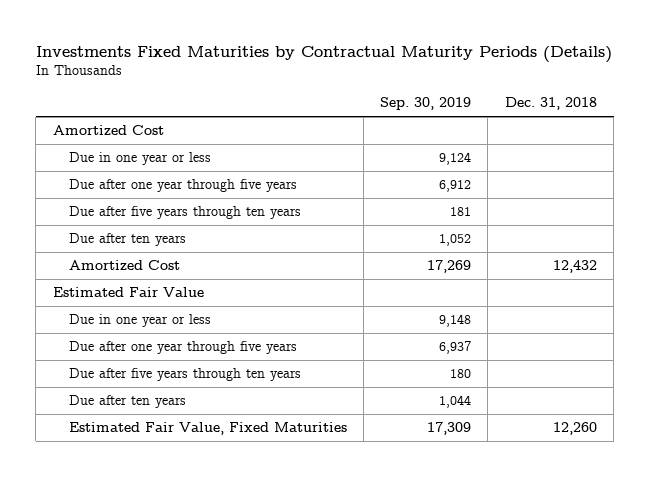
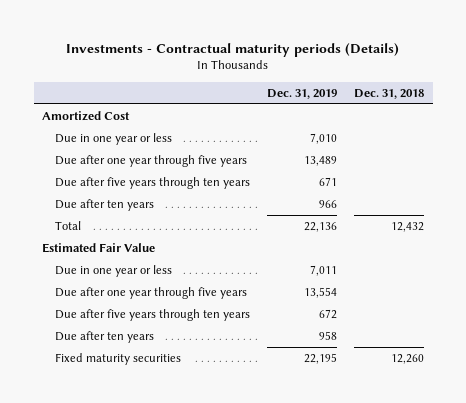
- Investments Fixed Maturities by Contractual Maturity Periods (Details)
+ Investments - Contractual maturity periods (Details)
- | Sep. 30, 2019 | Dec. 31, 2018
+ | Dec. 31, 2019 | Dec. 31, 2018
- Amortized Cost | 17,269 | 12,432
+ Total | 22,136 | 12,432
- Estimated Fair Value, Fixed Maturities | 17,309 | 12,260
+ Fixed maturity securities | 22,195 | 12,260

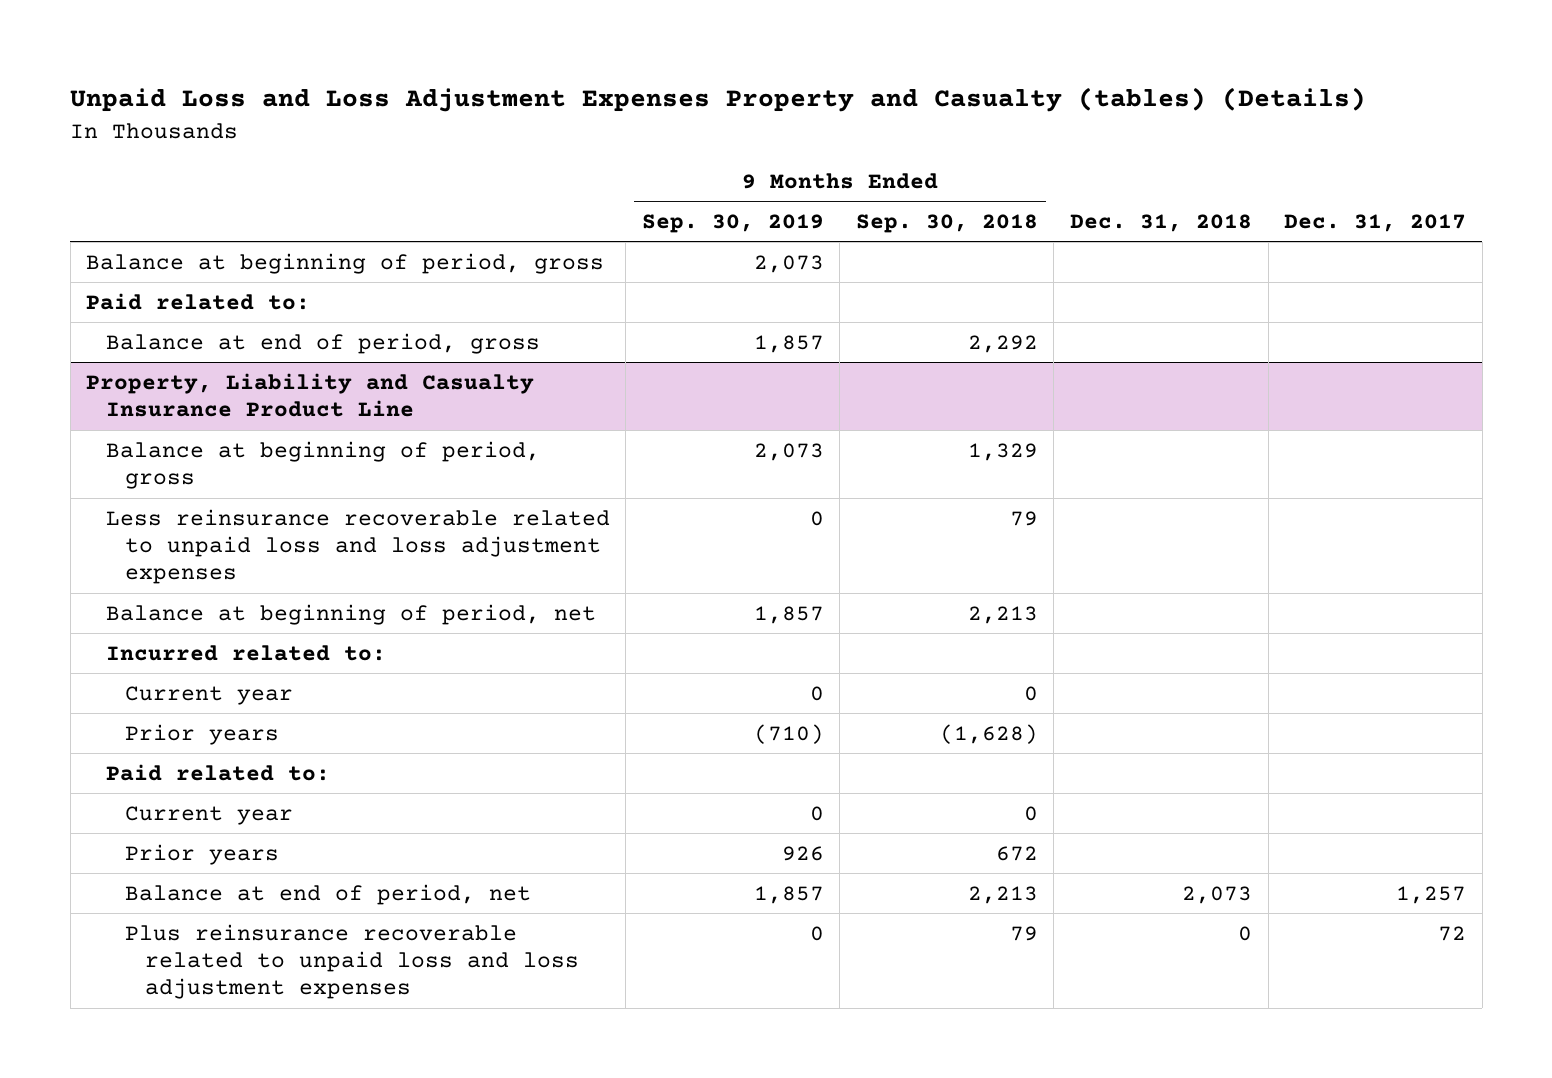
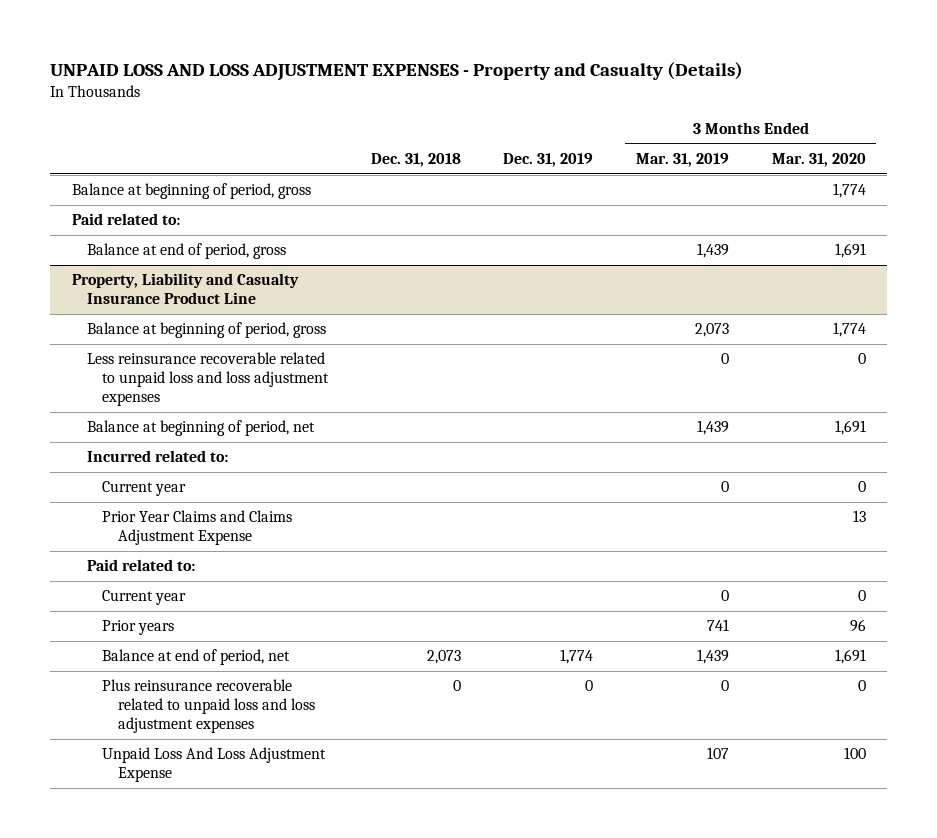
- Unpaid Loss and Loss Adjustment Expenses Property and Casualty (tables) (Details)
+ UNPAID LOSS AND LOSS ADJUSTMENT EXPENSES - Property and Casualty (Details)
- | 9 Months Ended Sep. 30, 2019 | 9 Months Ended Sep. 30, 2018 | Dec. 31, 2018 | Dec. 31, 2017
+ | Dec. 31, 2018 | Dec. 31, 2019 | 3 Months Ended Mar. 31, 2019 | 3 Months Ended Mar. 31, 2020
@ Property, Liability and Casualty Insurance Product Line
- Prior years | (710) | (1,628) | |
+ Prior Year Claims and Claims Adjustment Expense | | | | 13
+ Unpaid Loss And Loss Adjustment Expense | | | 107 | 100

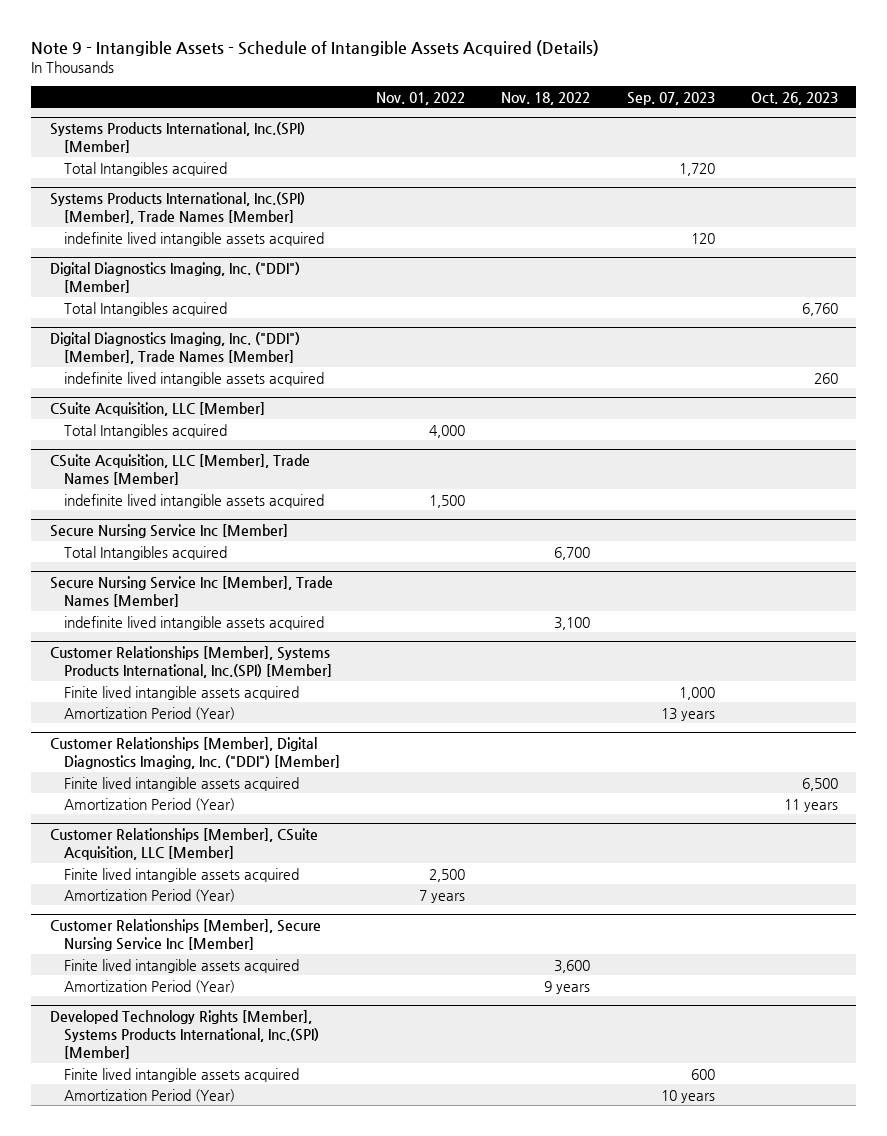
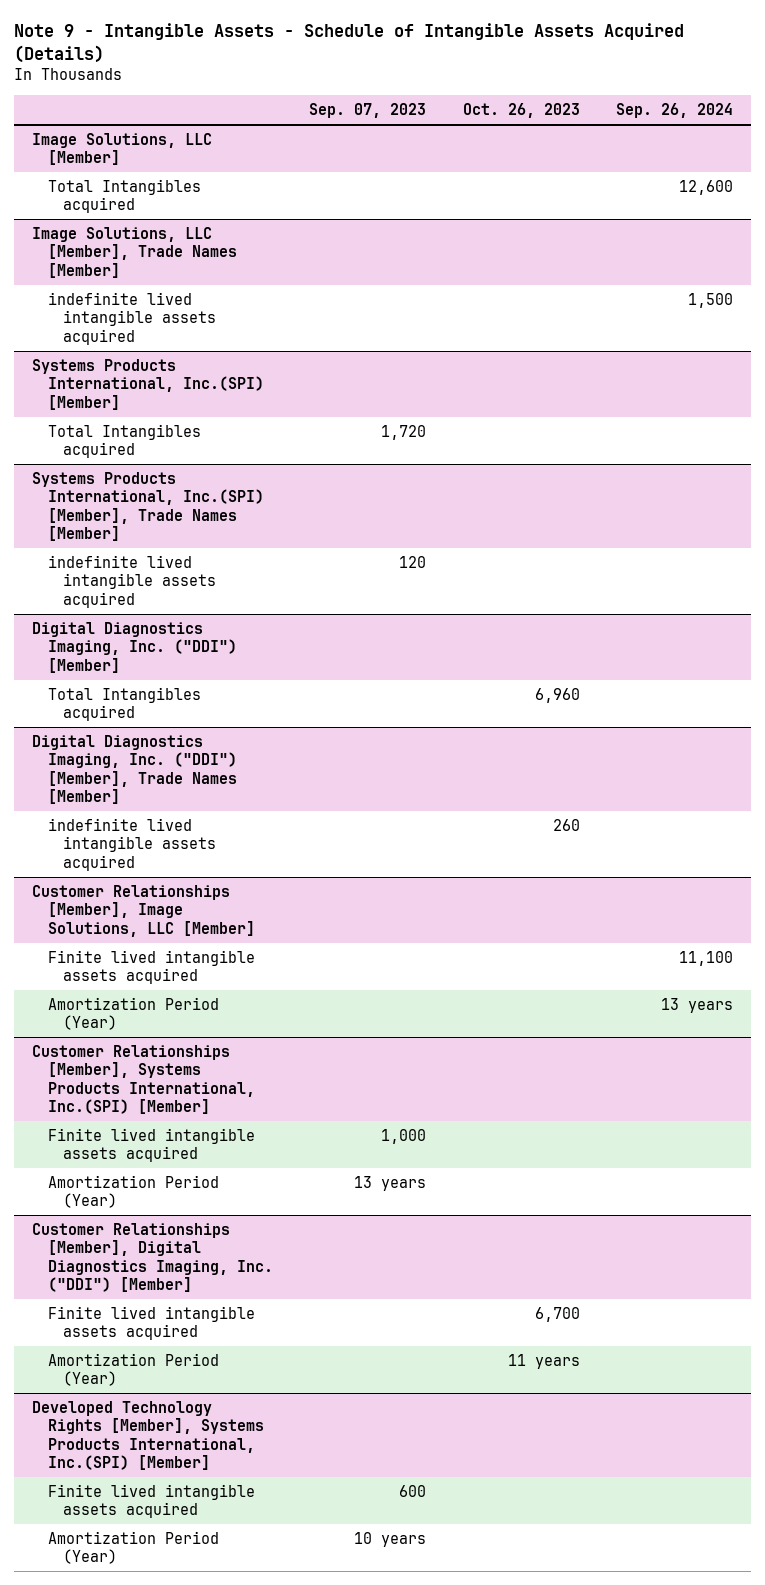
- | Nov. 01, 2022 | Nov. 18, 2022 | Sep. 07, 2023 | Oct. 26, 2023
+ | Sep. 07, 2023 | Oct. 26, 2023 | Sep. 26, 2024
+ Image Solutions, LLC [Member]
+ Total Intangibles acquired | | | 12,600
+ Image Solutions, LLC [Member], Trade Names [Member]
+ indefinite lived intangible assets acquired | | | 1,500
@ Digital Diagnostics Imaging, Inc. ("DDI") [Member]
- Total Intangibles acquired | | | | 6,760
+ Total Intangibles acquired | | 6,960 |
- CSuite Acquisition, LLC [Member]
- Total Intangibles acquired | 4,000 | | |
- CSuite Acquisition, LLC [Member], Trade Names [Member]
- indefinite lived intangible assets acquired | 1,500 | | |
- Secure Nursing Service Inc [Member]
- Total Intangibles acquired | | 6,700 | |
- Secure Nursing Service Inc [Member], Trade Names [Member]
- indefinite lived intangible assets acquired | | 3,100 | |
+ Customer Relationships [Member], Image Solutions, LLC [Member]
+ Finite lived intangible assets acquired | | | 11,100
+ Amortization Period (Year) | | | 13 years
@ Customer Relationships [Member], Digital Diagnostics Imaging, Inc. ("DDI") [Member]
- Finite lived intangible assets acquired | | | | 6,500
+ Finite lived intangible assets acquired | | 6,700 |
- Customer Relationships [Member], CSuite Acquisition, LLC [Member]
- Finite lived intangible assets acquired | 2,500 | | |
- Amortization Period (Year) | 7 years | | |
- Customer Relationships [Member], Secure Nursing Service Inc [Member]
- Finite lived intangible assets acquired | | 3,600 | |
- Amortization Period (Year) | | 9 years | |

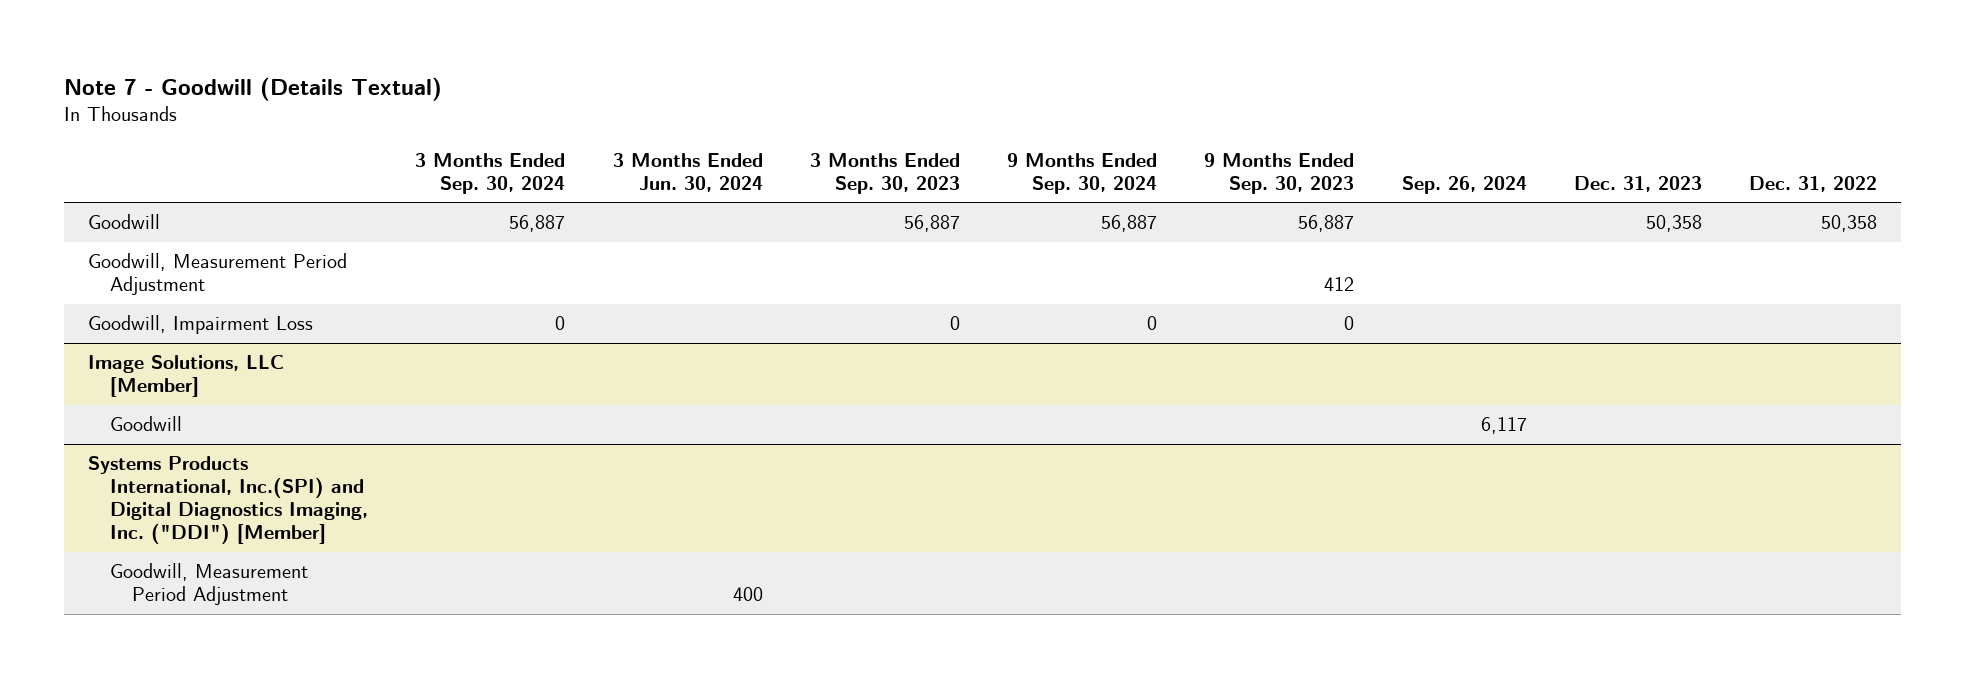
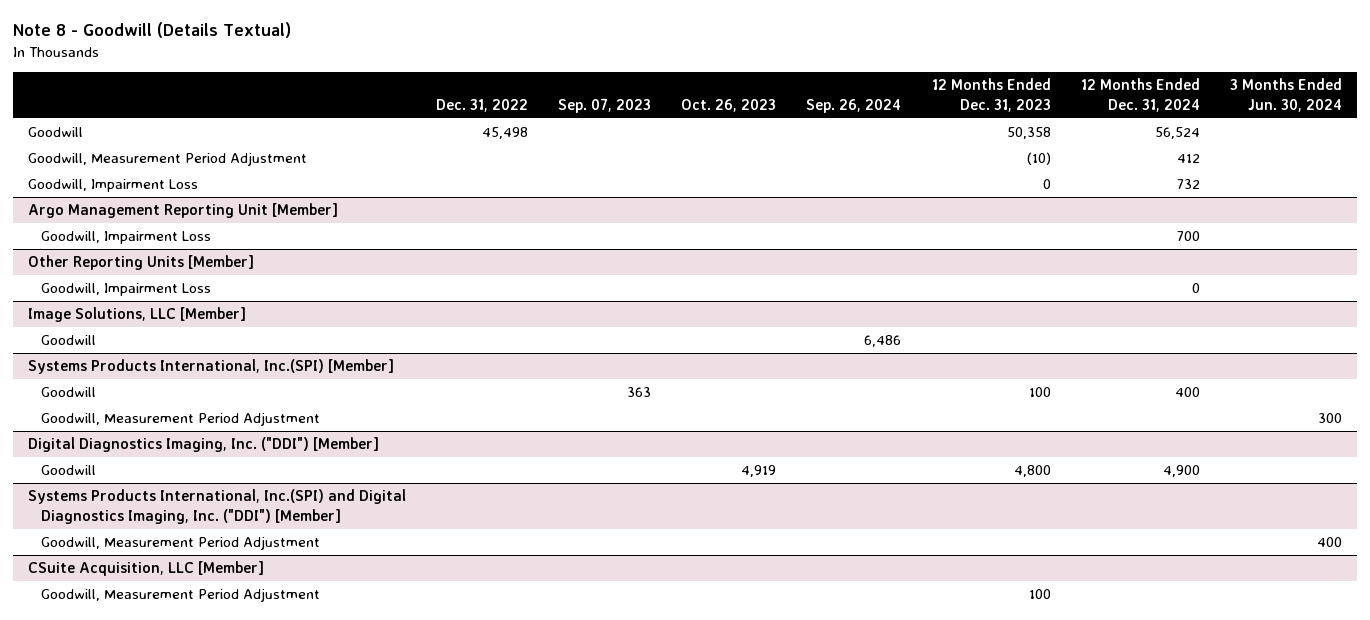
- Note 7 - Goodwill (Details Textual)
+ Note 8 - Goodwill (Details Textual)
- | 3 Months Ended Sep. 30, 2024 | 3 Months Ended Jun. 30, 2024 | 3 Months Ended Sep. 30, 2023 | 9 Months Ended Sep. 30, 2024 | 9 Months Ended Sep. 30, 2023 | Sep. 26, 2024 | Dec. 31, 2023 | Dec. 31, 2022
+ | Dec. 31, 2022 | Sep. 07, 2023 | Oct. 26, 2023 | Sep. 26, 2024 | 12 Months Ended Dec. 31, 2023 | 12 Months Ended Dec. 31, 2024 | 3 Months Ended Jun. 30, 2024
- Goodwill | 56,887 | | 56,887 | 56,887 | 56,887 | | 50,358 | 50,358
+ Goodwill | 45,498 | | | | 50,358 | 56,524 |
+ Argo Management Reporting Unit [Member]
+ Goodwill, Impairment Loss | | | | | | 700 |
+ Other Reporting Units [Member]
+ Goodwill, Impairment Loss | | | | | | 0 |
@ Image Solutions, LLC [Member]
- Goodwill | | | | | | 6,117 | |
+ Goodwill | | | | 6,486 | | |
+ Systems Products International, Inc.(SPI) [Member]
+ Goodwill | | 363 | | | 100 | 400 |
+ Goodwill, Measurement Period Adjustment | | | | | | | 300
+ Digital Diagnostics Imaging, Inc. ("DDI") [Member]
+ Goodwill | | | 4,919 | | 4,800 | 4,900 |
+ CSuite Acquisition, LLC [Member]
+ Goodwill, Measurement Period Adjustment | | | | | 100 | |

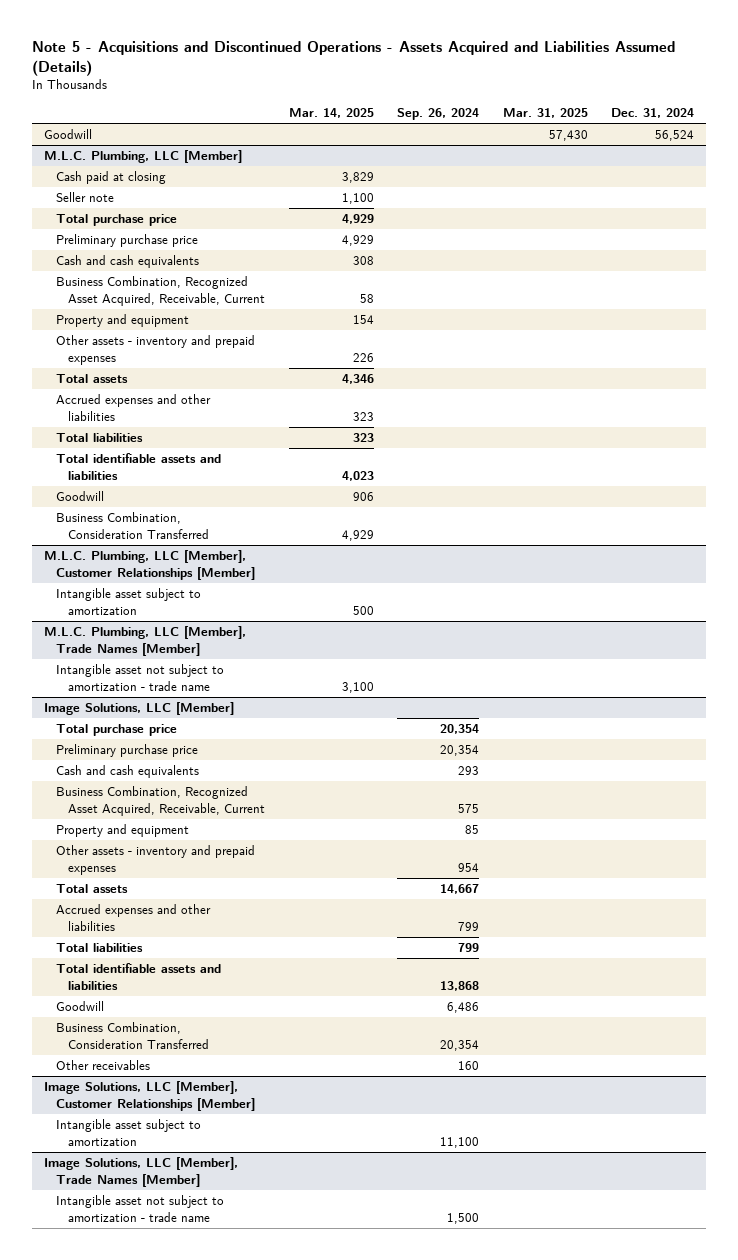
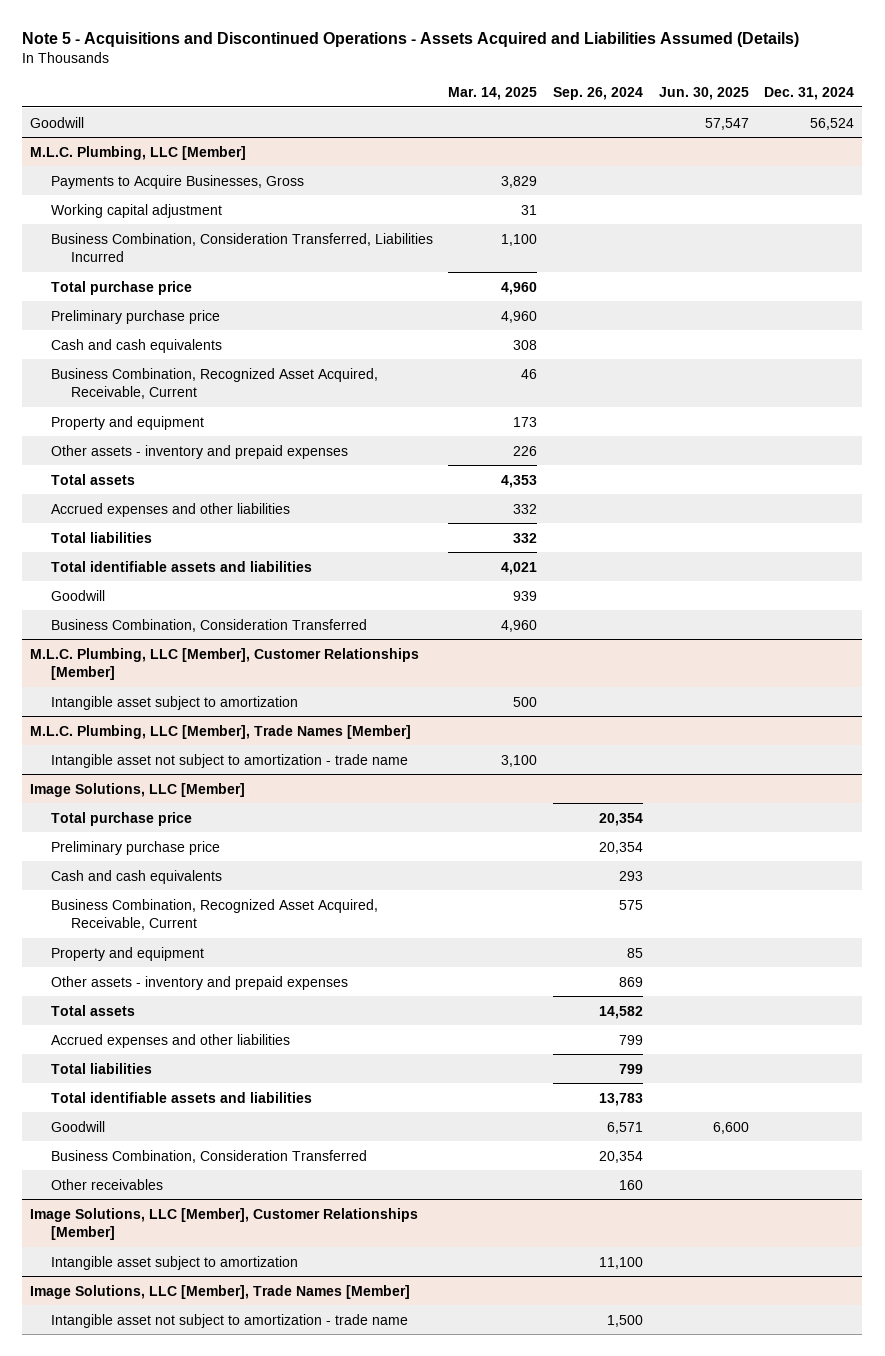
- | Mar. 14, 2025 | Sep. 26, 2024 | Mar. 31, 2025 | Dec. 31, 2024
+ | Mar. 14, 2025 | Sep. 26, 2024 | Jun. 30, 2025 | Dec. 31, 2024
@ M.L.C. Plumbing, LLC [Member]
- Cash paid at closing | 3,829 | | |
- Seller note | 1,100 | | |
- Total purchase price | 4,929 | | |
- Preliminary purchase price | 4,929 | | |
+ Payments to Acquire Businesses, Gross | 3,829 | | |
+ Working capital adjustment | 31 | | |
+ Business Combination, Consideration Transferred, Liabilities Incurred | 1,100 | | |
+ Total purchase price | 4,960 | | |
+ Preliminary purchase price | 4,960 | | |
- Business Combination, Recognized Asset Acquired, Receivable, Current | 58 | | |
- Property and equipment | 154 | | |
+ Business Combination, Recognized Asset Acquired, Receivable, Current | 46 | | |
+ Property and equipment | 173 | | |
- Total assets | 4,346 | | |
- Accrued expenses and other liabilities | 323 | | |
- Total liabilities | 323 | | |
- Total identifiable assets and liabilities | 4,023 | | |
- Goodwill | 906 | | |
- Business Combination, Consideration Transferred | 4,929 | | |
+ Total assets | 4,353 | | |
+ Accrued expenses and other liabilities | 332 | | |
+ Total liabilities | 332 | | |
+ Total identifiable assets and liabilities | 4,021 | | |
+ Goodwill | 939 | | |
+ Business Combination, Consideration Transferred | 4,960 | | |
@ Image Solutions, LLC [Member]
- Other assets - inventory and prepaid expenses | | 954 | |
- Total assets | | 14,667 | |
+ Other assets - inventory and prepaid expenses | | 869 | |
+ Total assets | | 14,582 | |
- Total identifiable assets and liabilities | | 13,868 | |
- Goodwill | | 6,486 | |
+ Total identifiable assets and liabilities | | 13,783 | |
+ Goodwill | | 6,571 | 6,600 |

